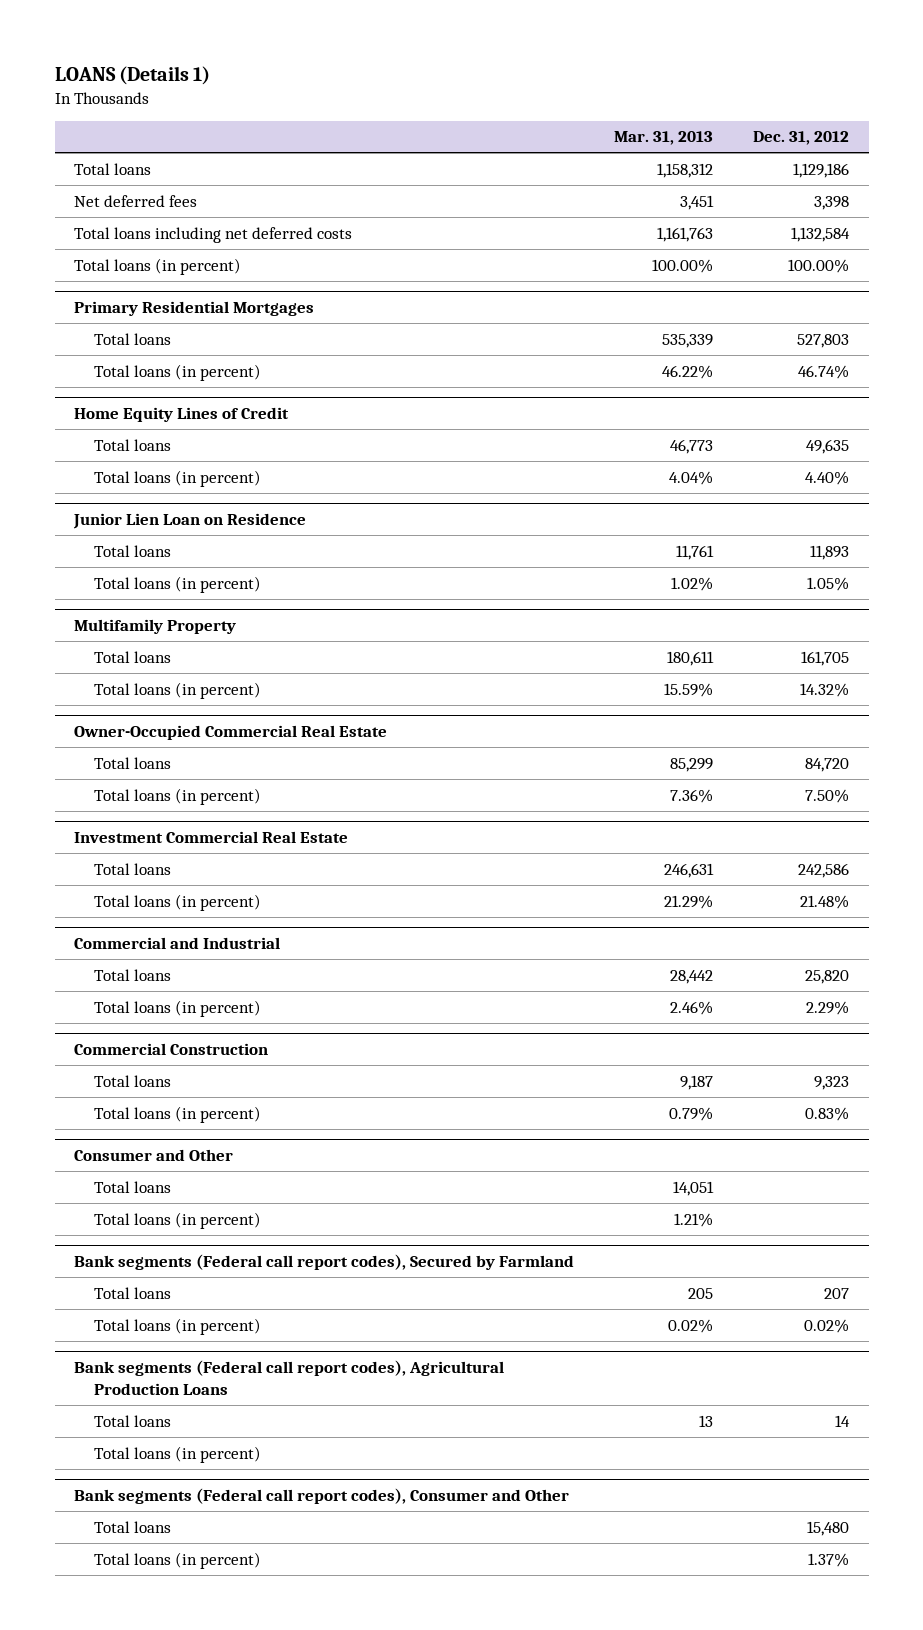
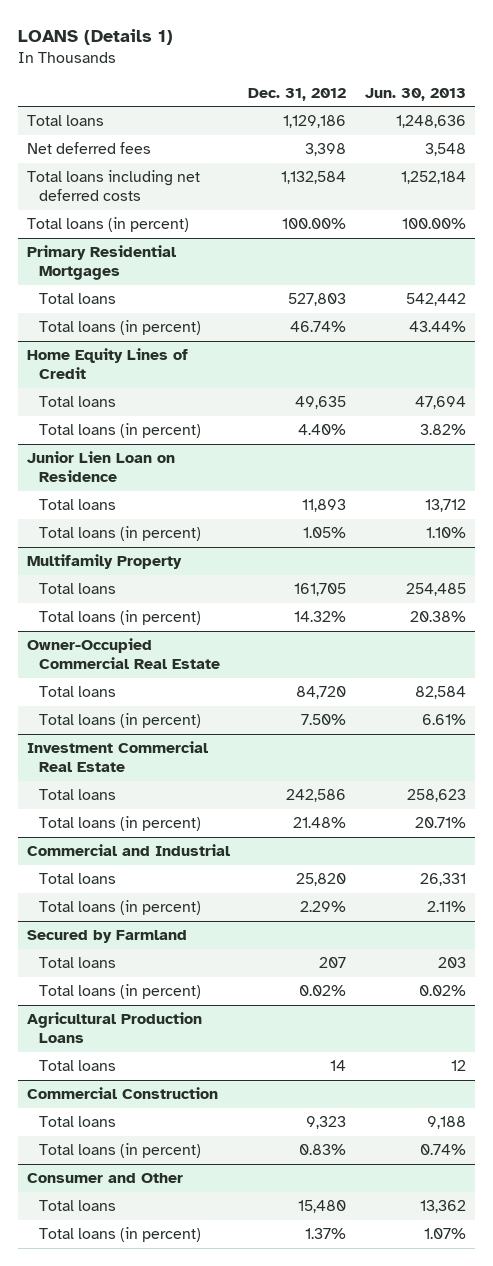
- | Mar. 31, 2013 | Dec. 31, 2012
+ | Dec. 31, 2012 | Jun. 30, 2013
+ Secured by Farmland
+ Total loans | 207 | 203
+ Total loans (in percent) | 0.02% | 0.02%
+ Agricultural Production Loans
+ Total loans | 14 | 12
@ Consumer and Other
- Total loans | 14,051 |
- Total loans (in percent) | 1.21% |
- Bank segments (Federal call report codes), Secured by Farmland
- Total loans | 205 | 207
- Total loans (in percent) | 0.02% | 0.02%
- Bank segments (Federal call report codes), Agricultural Production Loans
- Total loans | 13 | 14
- Total loans (in percent)
- Bank segments (Federal call report codes), Consumer and Other

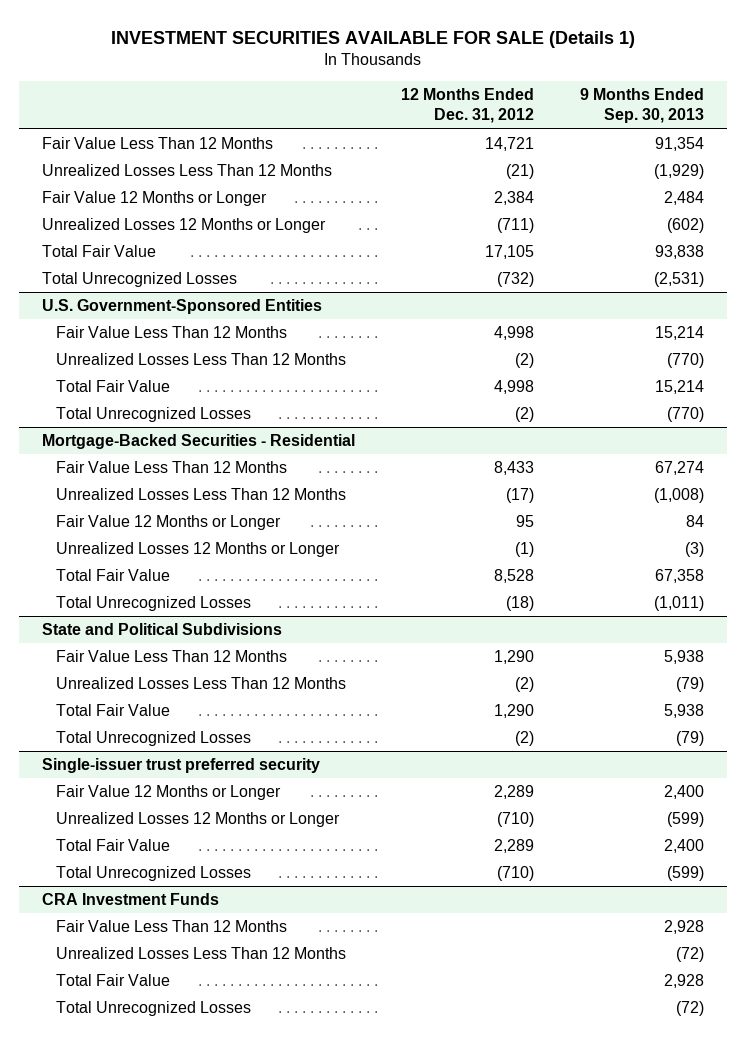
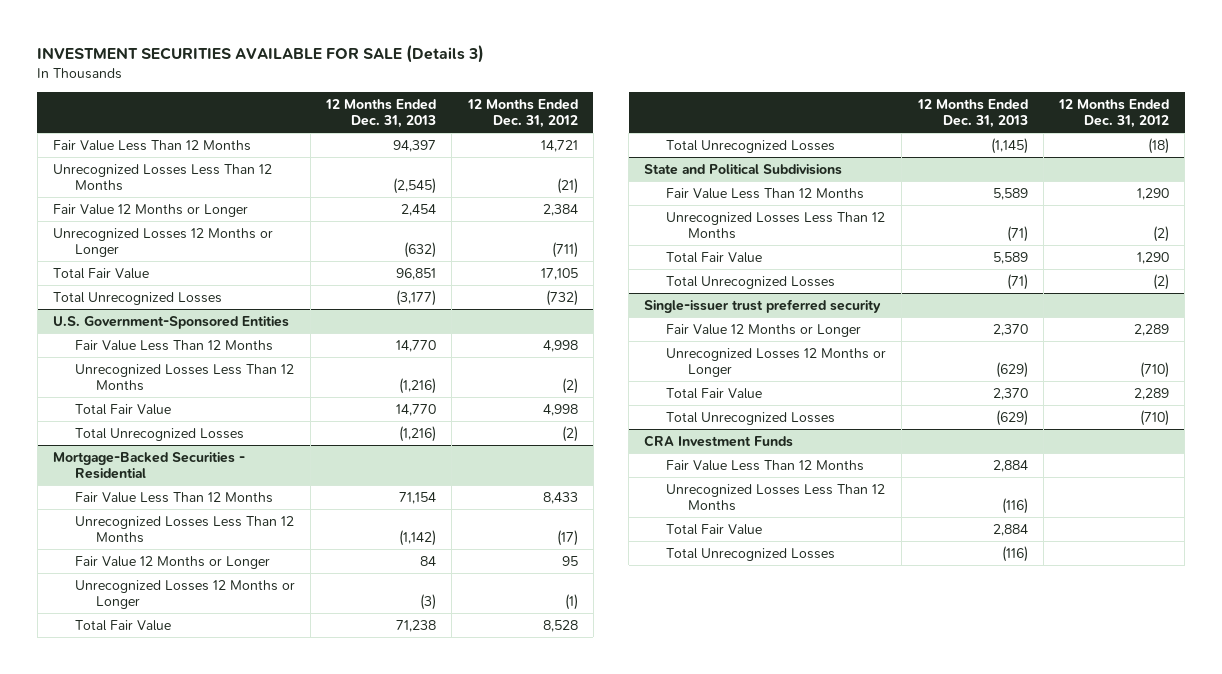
- INVESTMENT SECURITIES AVAILABLE FOR SALE (Details 1)
+ INVESTMENT SECURITIES AVAILABLE FOR SALE (Details 3)
- | 12 Months Ended Dec. 31, 2012 | 9 Months Ended Sep. 30, 2013
+ | 12 Months Ended Dec. 31, 2013 | 12 Months Ended Dec. 31, 2012
- Unrealized Losses Less Than 12 Months | (21) | (1,929)
+ Unrecognized Losses Less Than 12 Months | (2,545) | (21)
- Unrealized Losses 12 Months or Longer | (711) | (602)
+ Unrecognized Losses 12 Months or Longer | (632) | (711)
@ U.S. Government-Sponsored Entities
- Unrealized Losses Less Than 12 Months | (2) | (770)
+ Unrecognized Losses Less Than 12 Months | (1,216) | (2)
@ Mortgage-Backed Securities - Residential
- Unrealized Losses Less Than 12 Months | (17) | (1,008)
+ Unrecognized Losses Less Than 12 Months | (1,142) | (17)
- Unrealized Losses 12 Months or Longer | (1) | (3)
+ Unrecognized Losses 12 Months or Longer | (3) | (1)
@ State and Political Subdivisions
- Unrealized Losses Less Than 12 Months | (2) | (79)
+ Unrecognized Losses Less Than 12 Months | (71) | (2)
@ Single-issuer trust preferred security
- Unrealized Losses 12 Months or Longer | (710) | (599)
+ Unrecognized Losses 12 Months or Longer | (629) | (710)
@ CRA Investment Funds
- Unrealized Losses Less Than 12 Months | | (72)
+ Unrecognized Losses Less Than 12 Months | (116) |

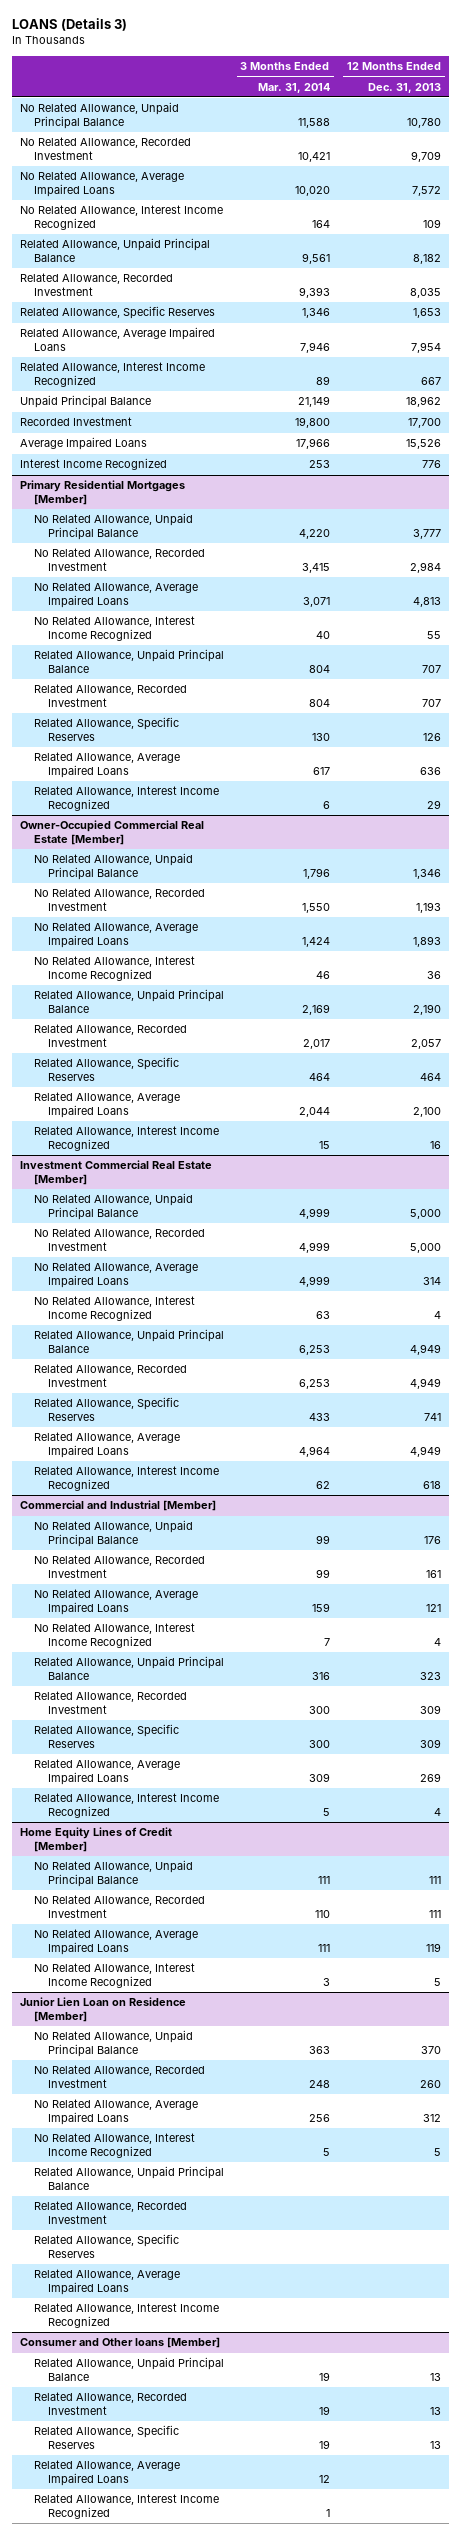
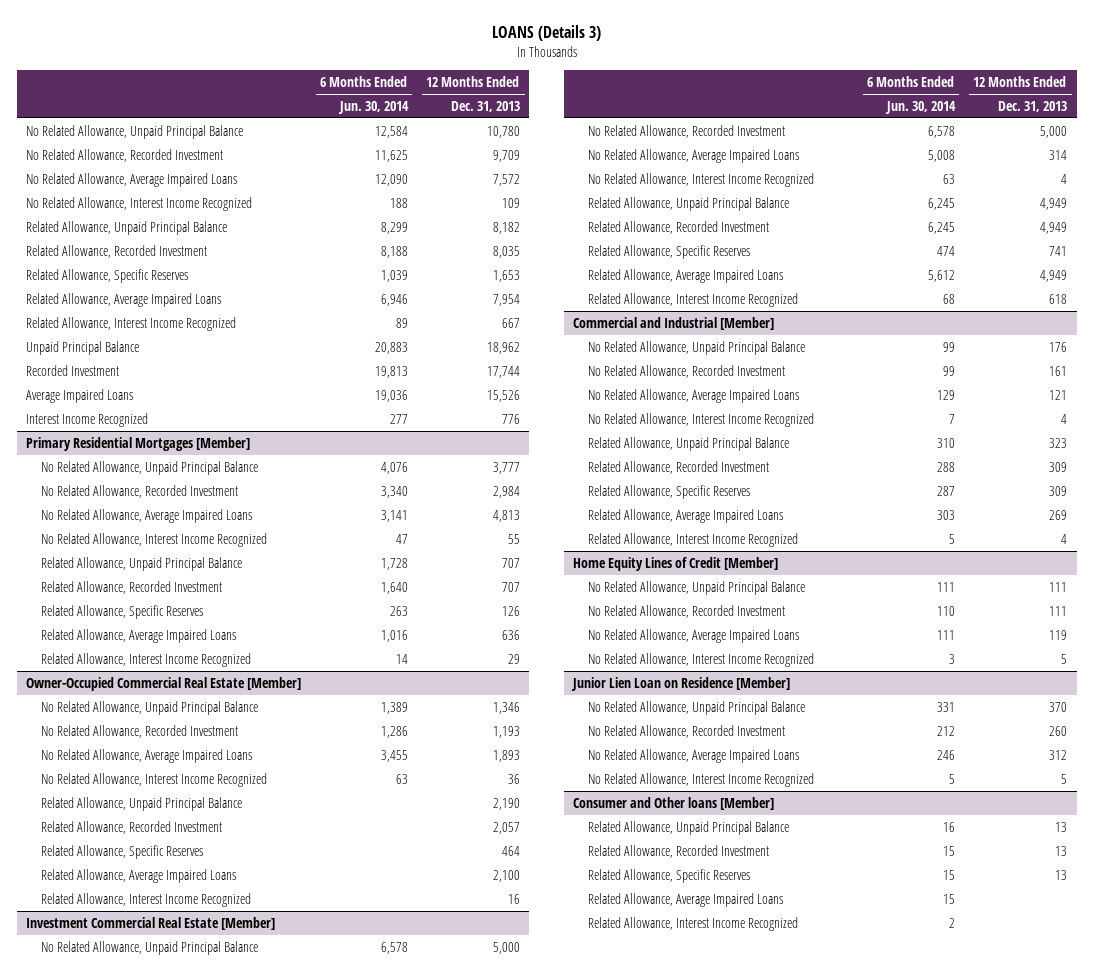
- | 3 Months Ended Mar. 31, 2014 | 12 Months Ended Dec. 31, 2013
+ | 6 Months Ended Jun. 30, 2014 | 12 Months Ended Dec. 31, 2013
- Recorded Investment | 19,800 | 17,700
+ Recorded Investment | 19,813 | 17,744
@ Junior Lien Loan on Residence [Member]
- Related Allowance, Unpaid Principal Balance
- Related Allowance, Recorded Investment
- Related Allowance, Specific Reserves
- Related Allowance, Average Impaired Loans
- Related Allowance, Interest Income Recognized

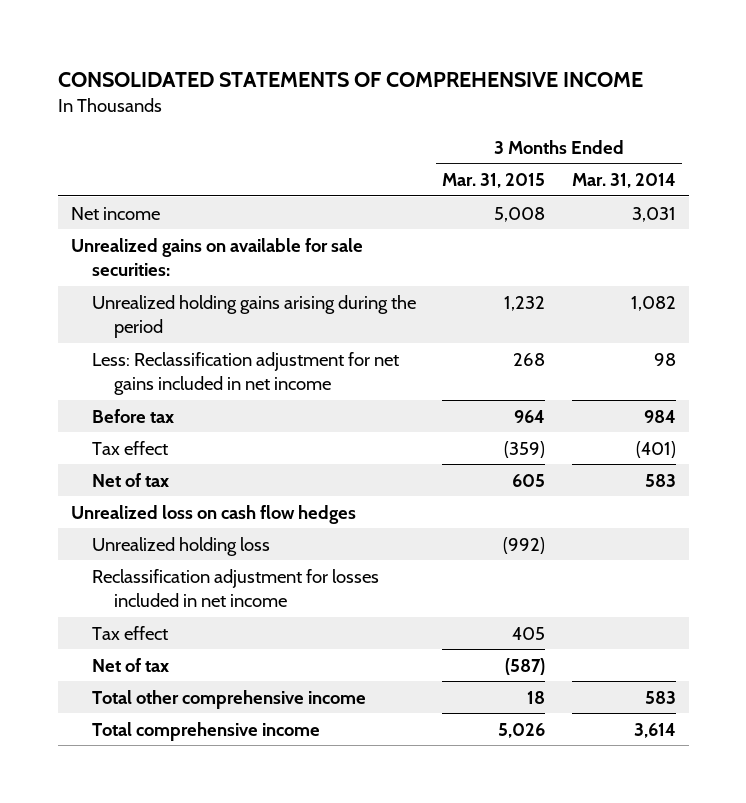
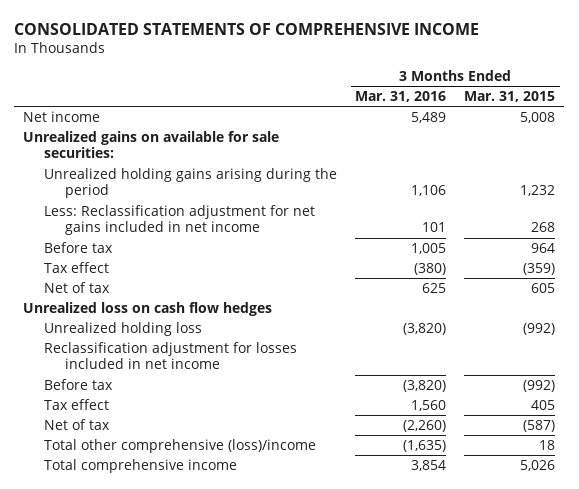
- | 3 Months Ended Mar. 31, 2015 | 3 Months Ended Mar. 31, 2014
+ | 3 Months Ended Mar. 31, 2016 | 3 Months Ended Mar. 31, 2015
+ Before tax | (3,820) | (992)
- Total other comprehensive income | 18 | 583
+ Total other comprehensive (loss)/income | (1,635) | 18

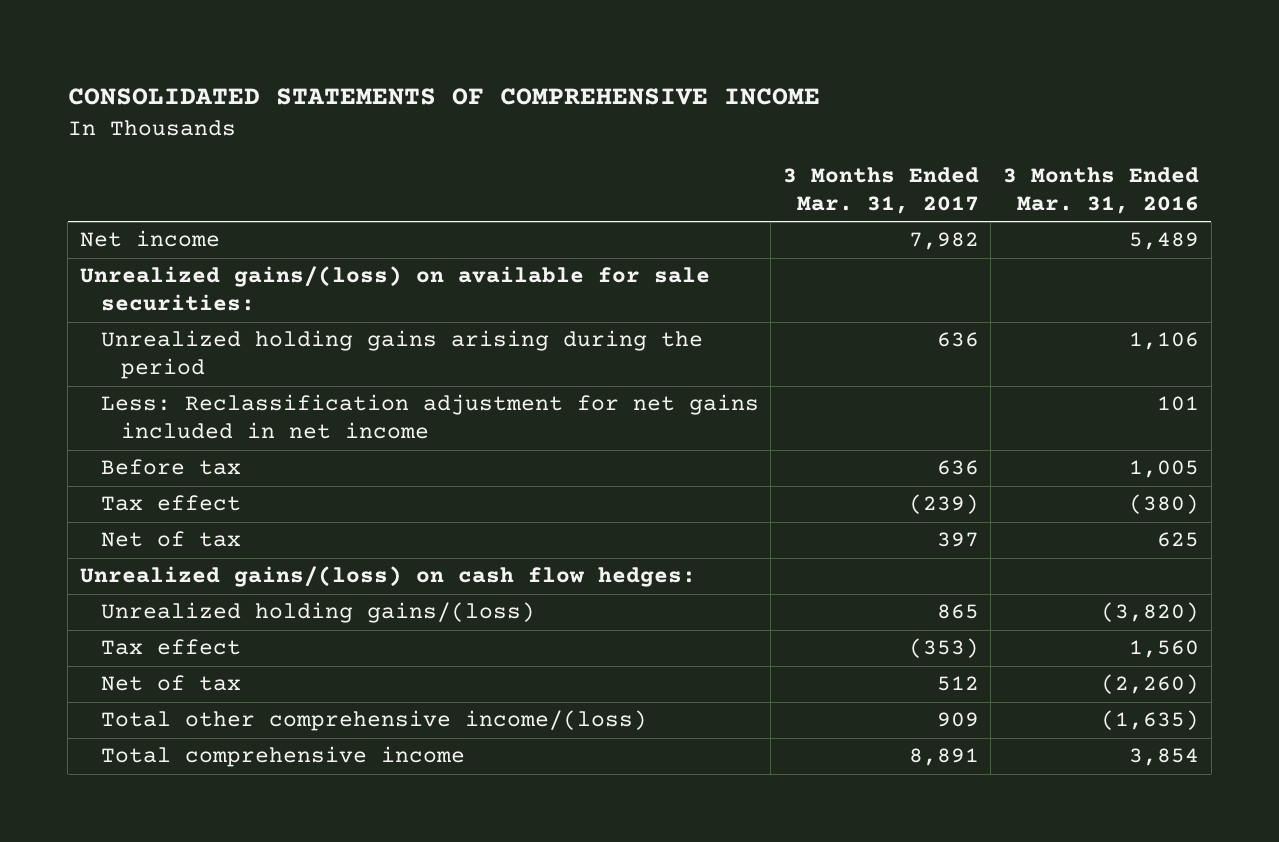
- | 3 Months Ended Mar. 31, 2016 | 3 Months Ended Mar. 31, 2015
+ | 3 Months Ended Mar. 31, 2017 | 3 Months Ended Mar. 31, 2016
- Unrealized gains on available for sale securities:
+ Unrealized gains/(loss) on available for sale securities:
- Unrealized loss on cash flow hedges
- Unrealized holding loss | (3,820) | (992)
- Reclassification adjustment for losses included in net income
- Before tax | (3,820) | (992)
+ Unrealized gains/(loss) on cash flow hedges:
+ Unrealized holding gains/(loss) | 865 | (3,820)
- Total other comprehensive (loss)/income | (1,635) | 18
+ Total other comprehensive income/(loss) | 909 | (1,635)

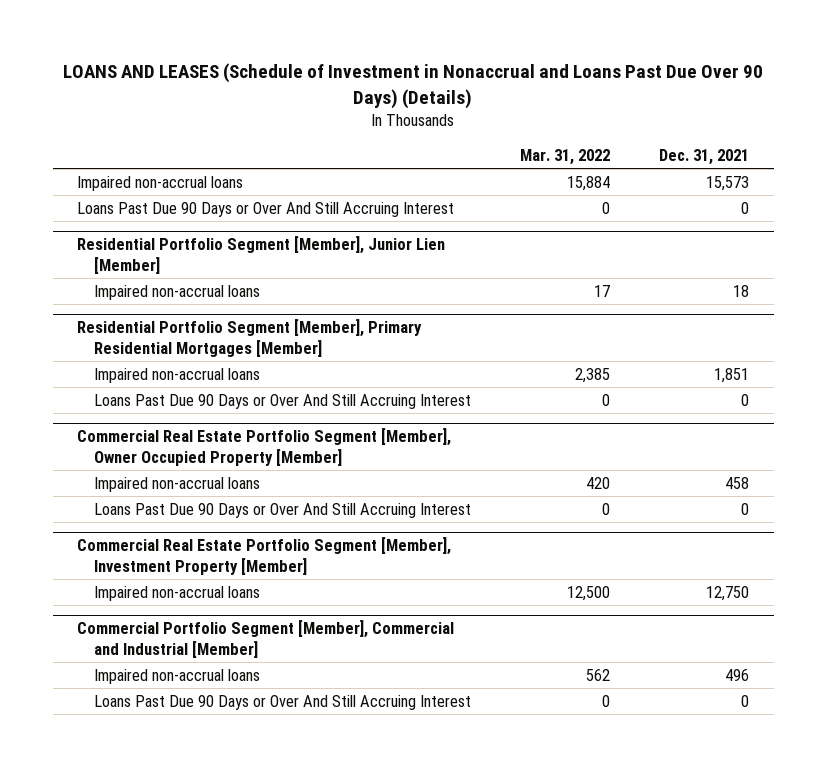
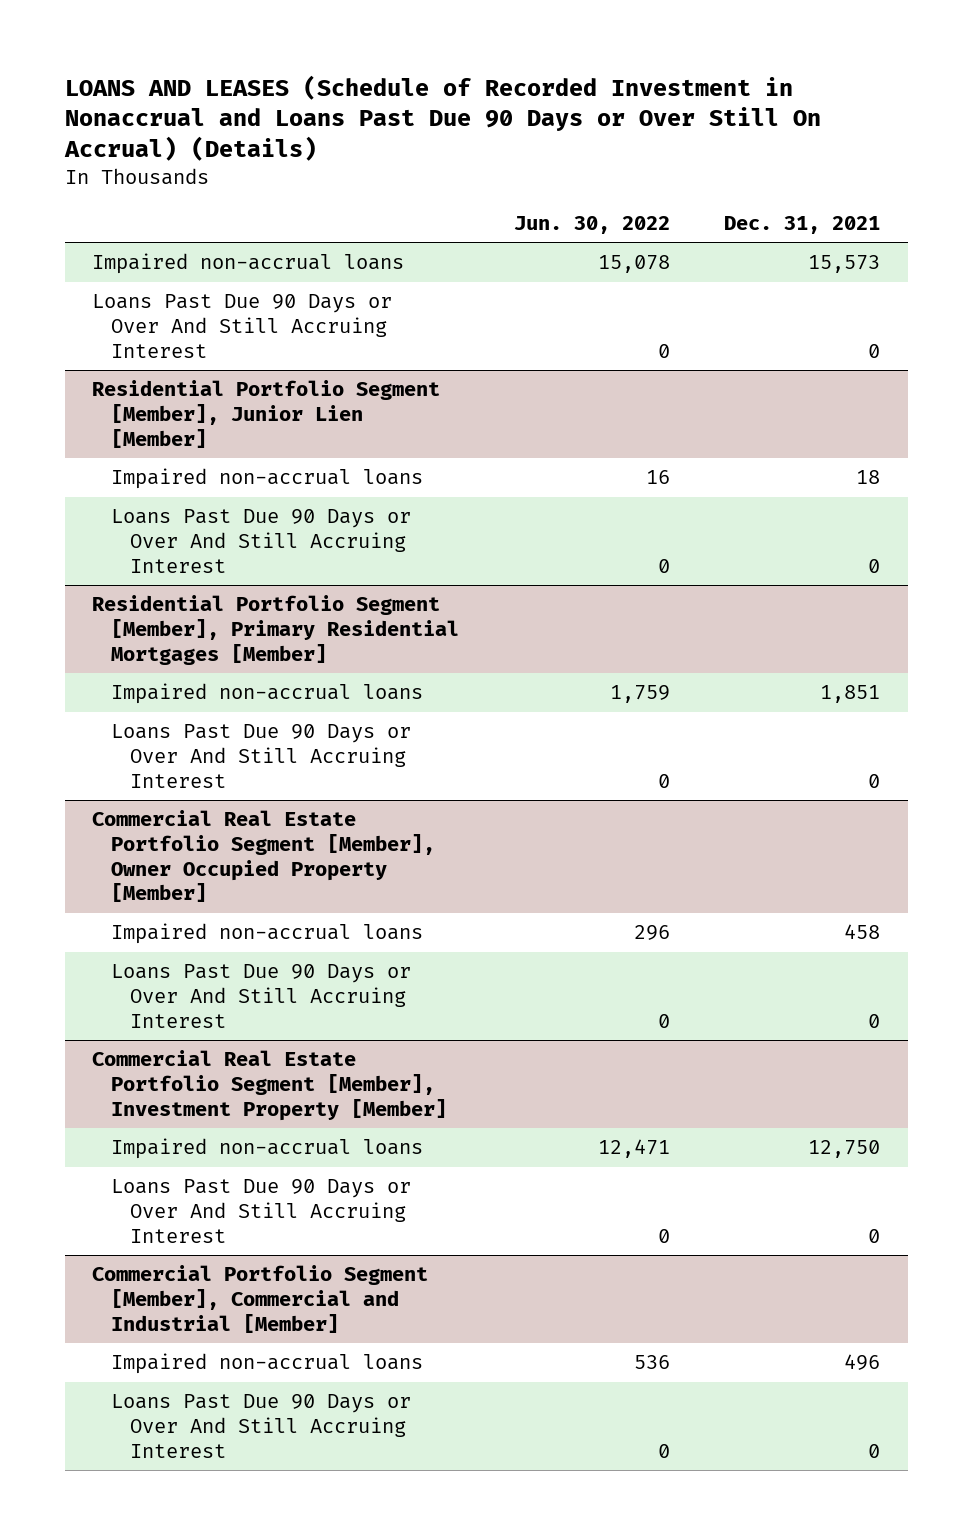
- LOANS AND LEASES (Schedule of Investment in Nonaccrual and Loans Past Due Over 90 Days) (Details)
+ LOANS AND LEASES (Schedule of Recorded Investment in Nonaccrual and Loans Past Due 90 Days or Over Still On Accrual) (Details)
- | Mar. 31, 2022 | Dec. 31, 2021
+ | Jun. 30, 2022 | Dec. 31, 2021
@ Residential Portfolio Segment [Member], Junior Lien [Member]
+ Loans Past Due 90 Days or Over And Still Accruing Interest | 0 | 0
@ Commercial Real Estate Portfolio Segment [Member], Investment Property [Member]
+ Loans Past Due 90 Days or Over And Still Accruing Interest | 0 | 0

